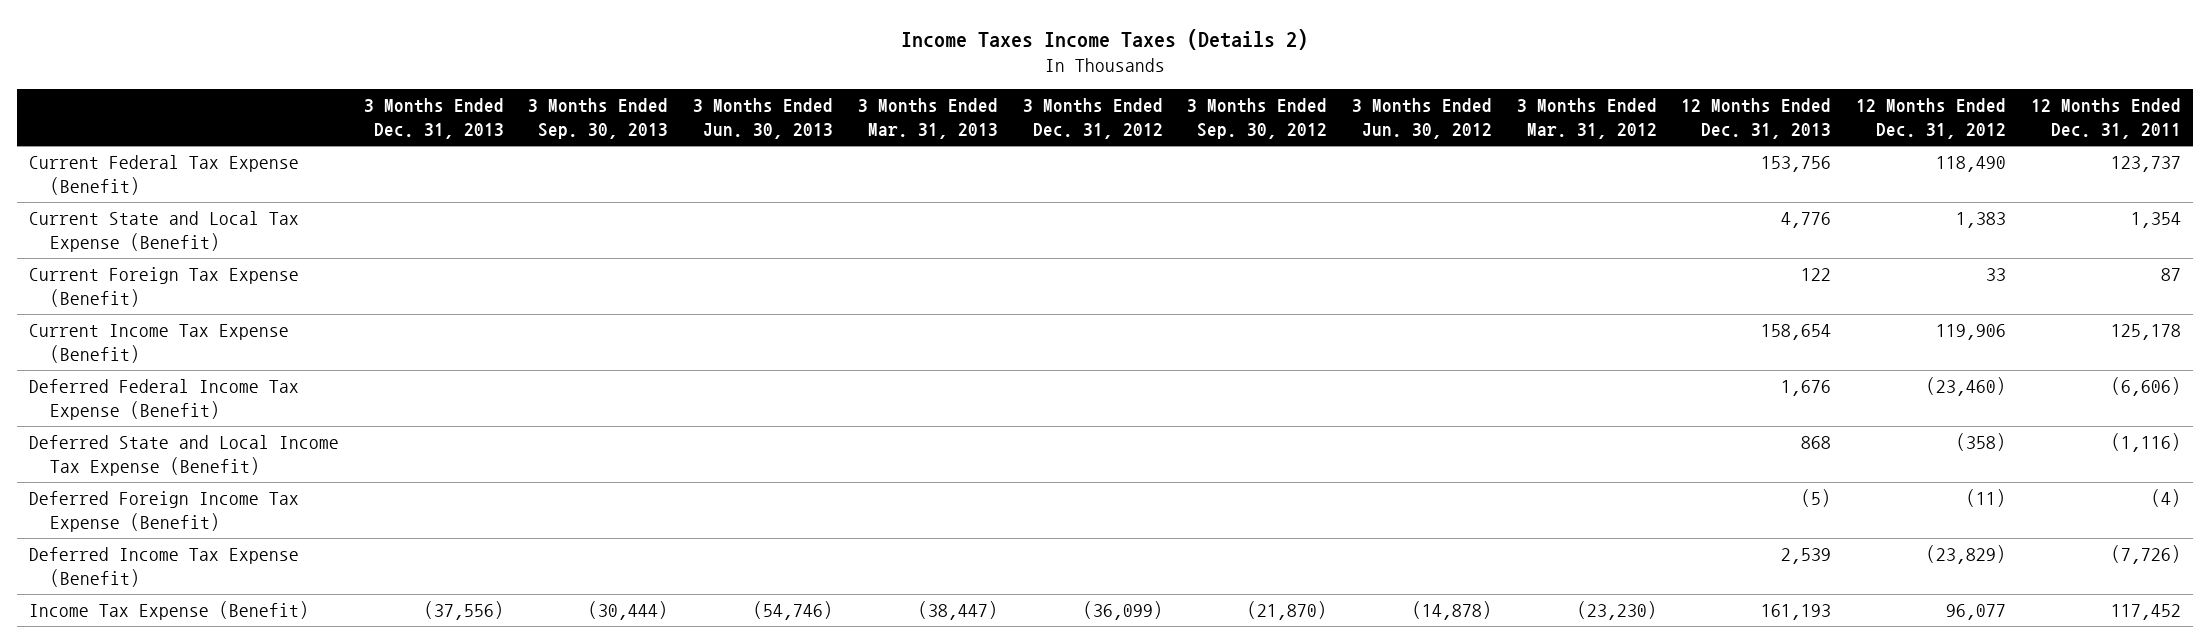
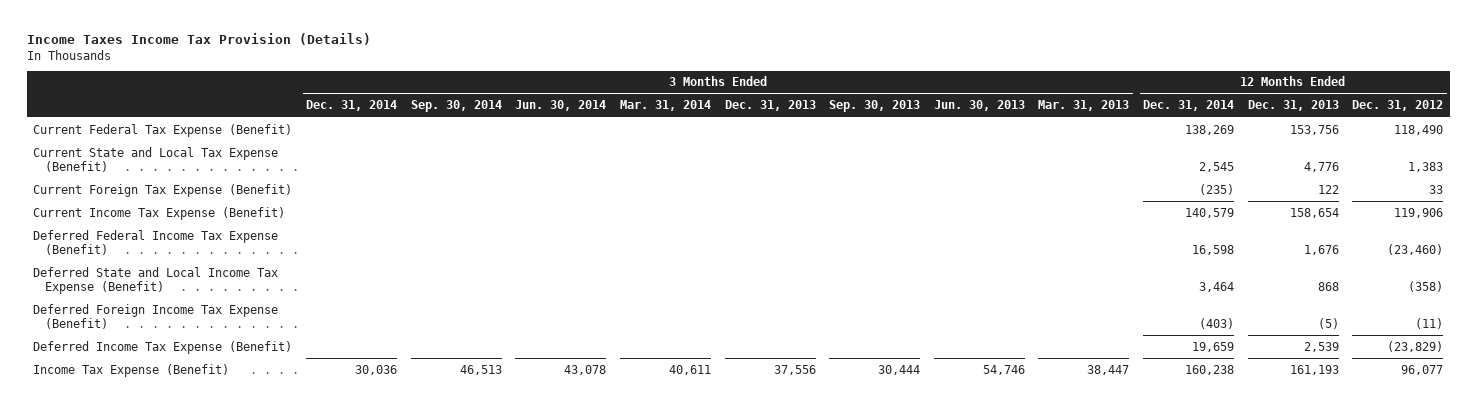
- Income Taxes Income Taxes (Details 2)
+ Income Taxes Income Tax Provision (Details)
- | 3 Months Ended Dec. 31, 2013 | 3 Months Ended Sep. 30, 2013 | 3 Months Ended Jun. 30, 2013 | 3 Months Ended Mar. 31, 2013 | 3 Months Ended Dec. 31, 2012 | 3 Months Ended Sep. 30, 2012 | 3 Months Ended Jun. 30, 2012 | 3 Months Ended Mar. 31, 2012 | 12 Months Ended Dec. 31, 2013 | 12 Months Ended Dec. 31, 2012 | 12 Months Ended Dec. 31, 2011
+ | 3 Months Ended Dec. 31, 2014 | 3 Months Ended Sep. 30, 2014 | 3 Months Ended Jun. 30, 2014 | 3 Months Ended Mar. 31, 2014 | 3 Months Ended Dec. 31, 2013 | 3 Months Ended Sep. 30, 2013 | 3 Months Ended Jun. 30, 2013 | 3 Months Ended Mar. 31, 2013 | 12 Months Ended Dec. 31, 2014 | 12 Months Ended Dec. 31, 2013 | 12 Months Ended Dec. 31, 2012
- Income Tax Expense (Benefit) | (37,556) | (30,444) | (54,746) | (38,447) | (36,099) | (21,870) | (14,878) | (23,230) | 161,193 | 96,077 | 117,452
+ Income Tax Expense (Benefit) | 30,036 | 46,513 | 43,078 | 40,611 | 37,556 | 30,444 | 54,746 | 38,447 | 160,238 | 161,193 | 96,077

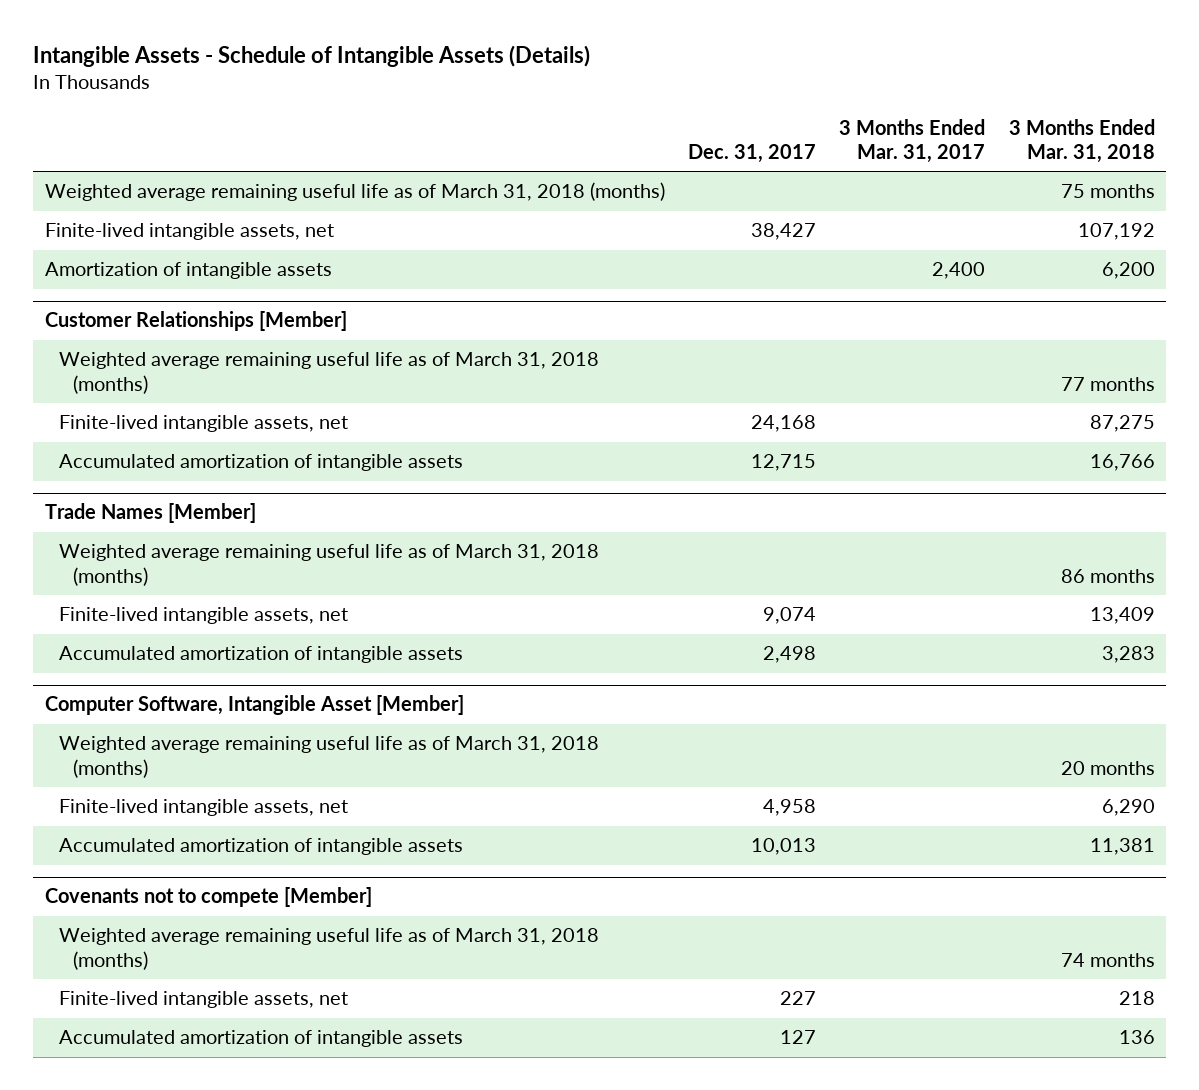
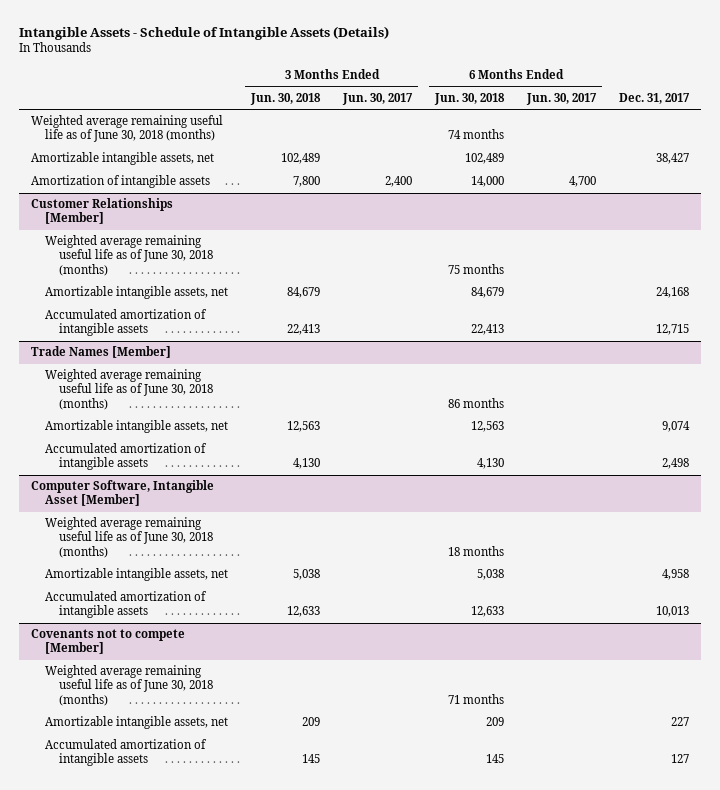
- | Dec. 31, 2017 | 3 Months Ended Mar. 31, 2017 | 3 Months Ended Mar. 31, 2018
+ | 3 Months Ended Jun. 30, 2018 | 3 Months Ended Jun. 30, 2017 | 6 Months Ended Jun. 30, 2018 | 6 Months Ended Jun. 30, 2017 | Dec. 31, 2017
- Weighted average remaining useful life as of March 31, 2018 (months) | | | 75 months
- Finite-lived intangible assets, net | 38,427 | | 107,192
+ Weighted average remaining useful life as of June 30, 2018 (months) | | | 74 months | |
+ Amortizable intangible assets, net | 102,489 | | 102,489 | | 38,427
@ Customer Relationships [Member]
- Weighted average remaining useful life as of March 31, 2018 (months) | | | 77 months
- Finite-lived intangible assets, net | 24,168 | | 87,275
+ Weighted average remaining useful life as of June 30, 2018 (months) | | | 75 months | |
+ Amortizable intangible assets, net | 84,679 | | 84,679 | | 24,168
@ Trade Names [Member]
- Weighted average remaining useful life as of March 31, 2018 (months) | | | 86 months
- Finite-lived intangible assets, net | 9,074 | | 13,409
+ Weighted average remaining useful life as of June 30, 2018 (months) | | | 86 months | |
+ Amortizable intangible assets, net | 12,563 | | 12,563 | | 9,074
@ Computer Software, Intangible Asset [Member]
- Weighted average remaining useful life as of March 31, 2018 (months) | | | 20 months
- Finite-lived intangible assets, net | 4,958 | | 6,290
+ Weighted average remaining useful life as of June 30, 2018 (months) | | | 18 months | |
+ Amortizable intangible assets, net | 5,038 | | 5,038 | | 4,958
@ Covenants not to compete [Member]
- Weighted average remaining useful life as of March 31, 2018 (months) | | | 74 months
- Finite-lived intangible assets, net | 227 | | 218
+ Weighted average remaining useful life as of June 30, 2018 (months) | | | 71 months | |
+ Amortizable intangible assets, net | 209 | | 209 | | 227

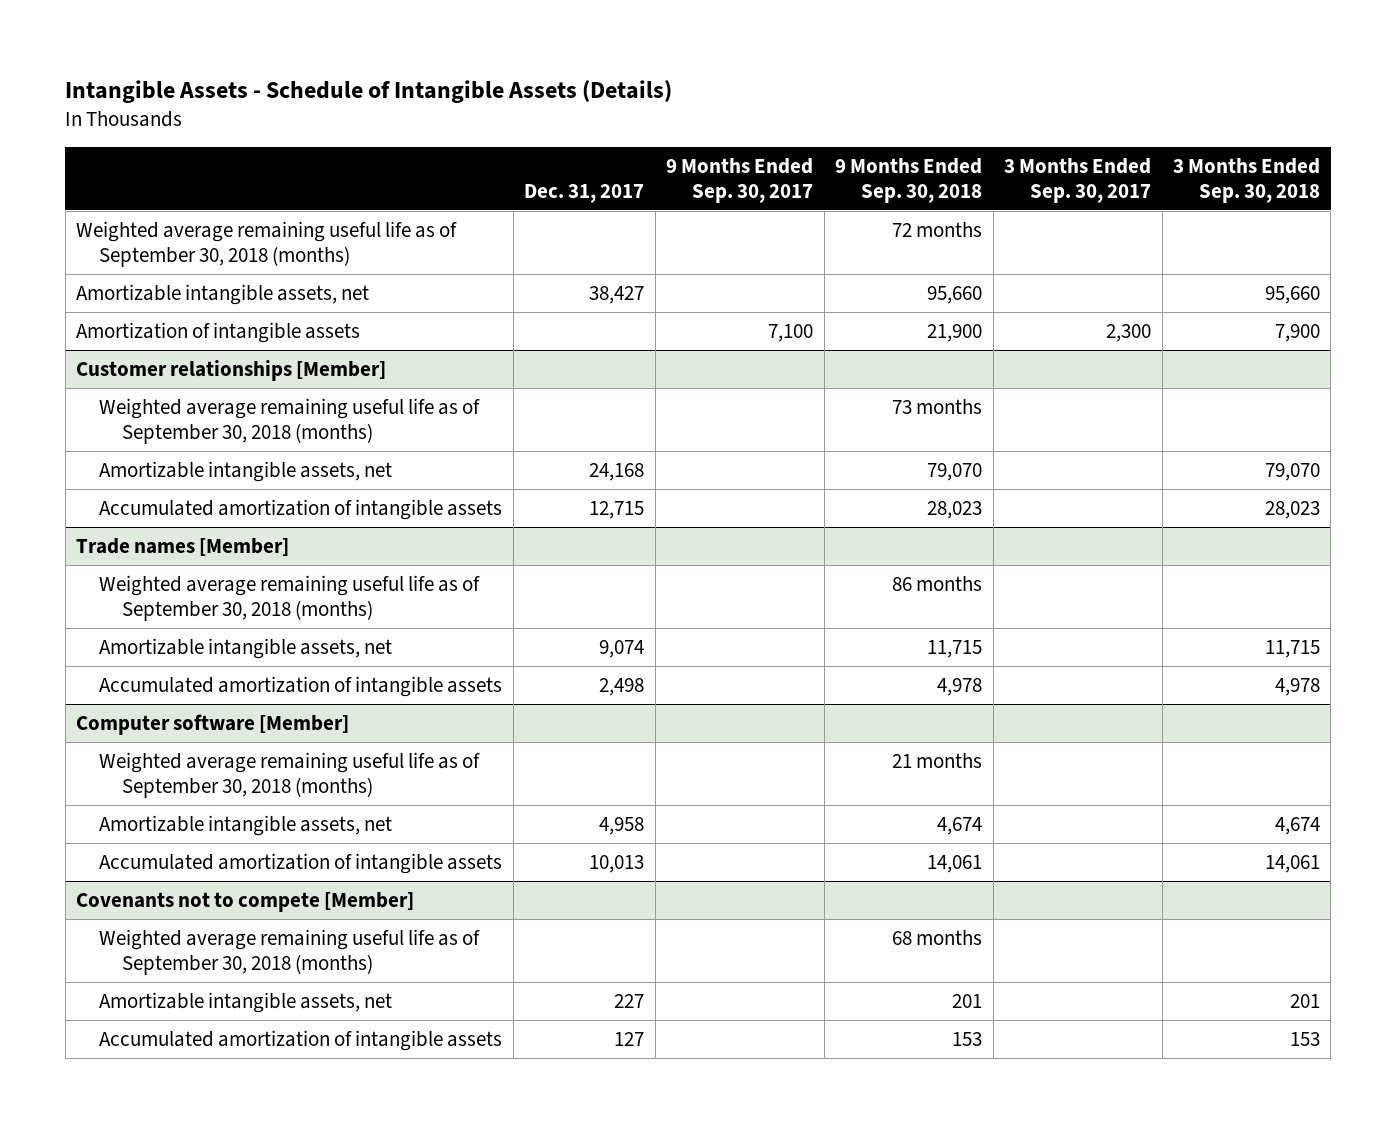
- | 3 Months Ended Jun. 30, 2018 | 3 Months Ended Jun. 30, 2017 | 6 Months Ended Jun. 30, 2018 | 6 Months Ended Jun. 30, 2017 | Dec. 31, 2017
+ | Dec. 31, 2017 | 9 Months Ended Sep. 30, 2017 | 9 Months Ended Sep. 30, 2018 | 3 Months Ended Sep. 30, 2017 | 3 Months Ended Sep. 30, 2018
- Weighted average remaining useful life as of June 30, 2018 (months) | | | 74 months | |
+ Weighted average remaining useful life as of September 30, 2018 (months) | | | 72 months | |
- Customer Relationships [Member]
- Weighted average remaining useful life as of June 30, 2018 (months) | | | 75 months | |
+ Customer relationships [Member]
+ Weighted average remaining useful life as of September 30, 2018 (months) | | | 73 months | |
- Trade Names [Member]
- Weighted average remaining useful life as of June 30, 2018 (months) | | | 86 months | |
+ Trade names [Member]
+ Weighted average remaining useful life as of September 30, 2018 (months) | | | 86 months | |
- Computer Software, Intangible Asset [Member]
- Weighted average remaining useful life as of June 30, 2018 (months) | | | 18 months | |
+ Computer software [Member]
+ Weighted average remaining useful life as of September 30, 2018 (months) | | | 21 months | |
@ Covenants not to compete [Member]
- Weighted average remaining useful life as of June 30, 2018 (months) | | | 71 months | |
+ Weighted average remaining useful life as of September 30, 2018 (months) | | | 68 months | |

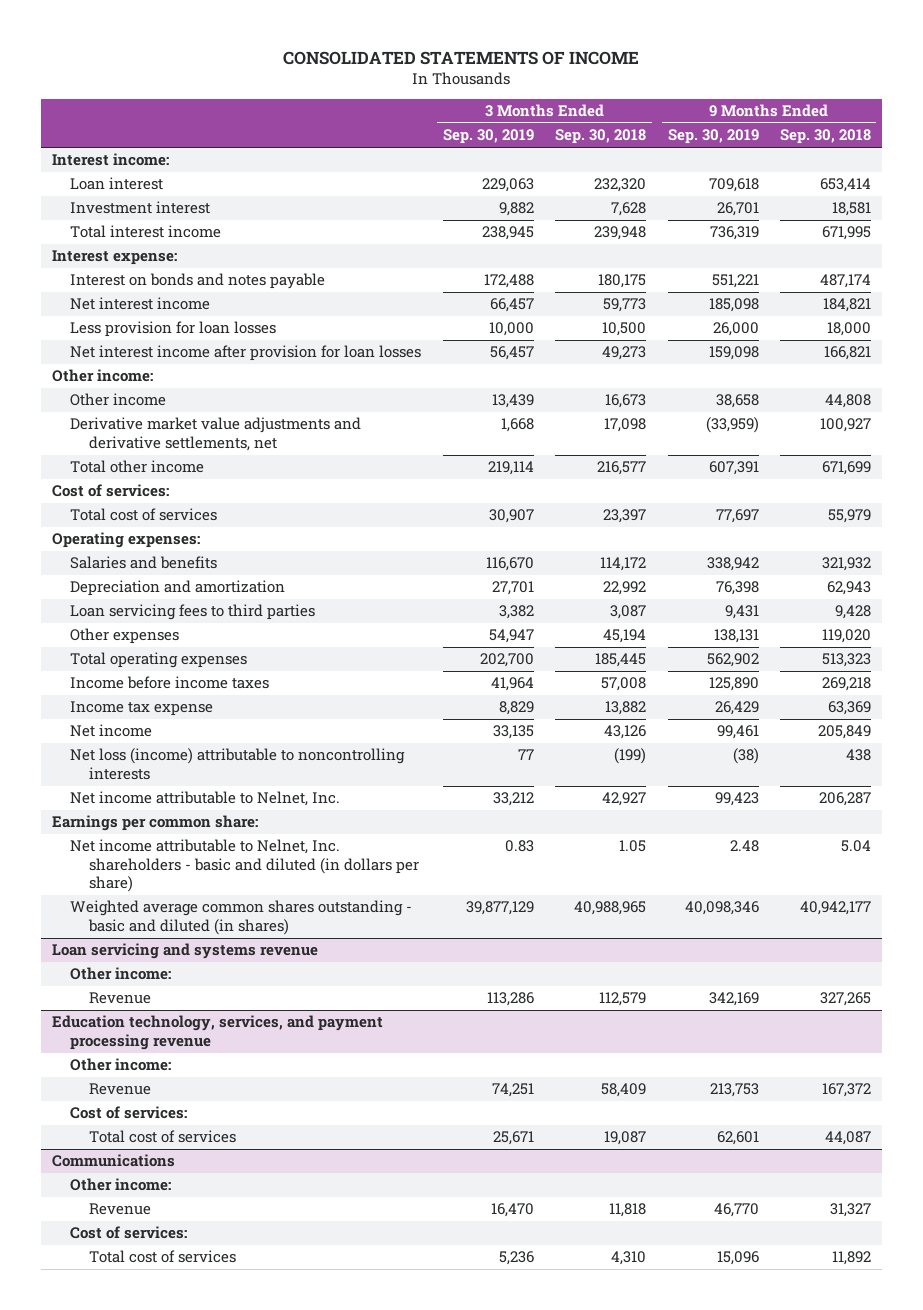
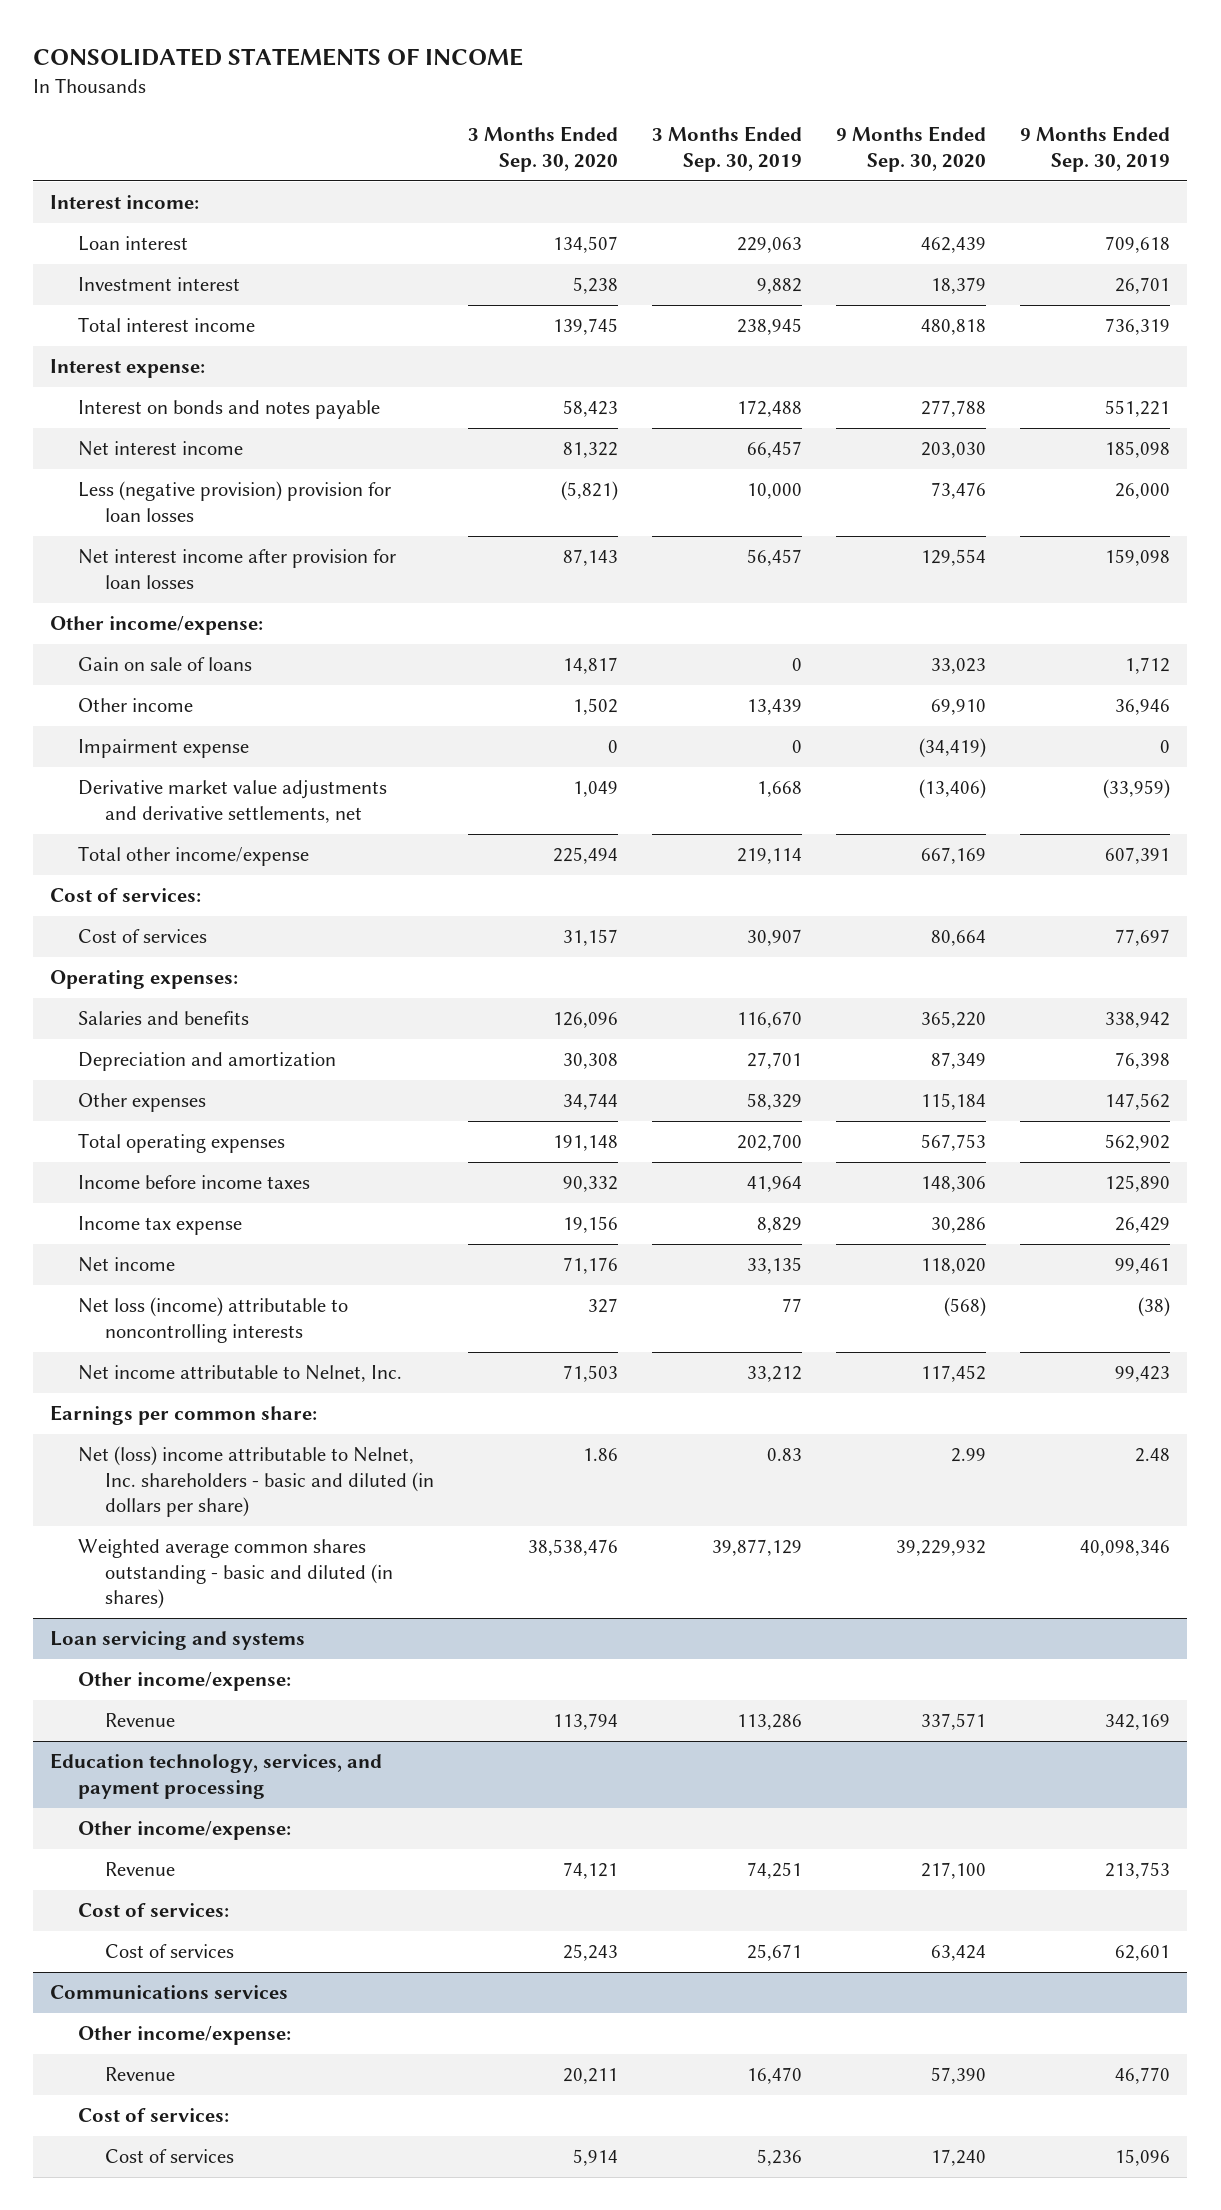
- | 3 Months Ended Sep. 30, 2019 | 3 Months Ended Sep. 30, 2018 | 9 Months Ended Sep. 30, 2019 | 9 Months Ended Sep. 30, 2018
+ | 3 Months Ended Sep. 30, 2020 | 3 Months Ended Sep. 30, 2019 | 9 Months Ended Sep. 30, 2020 | 9 Months Ended Sep. 30, 2019
- Less provision for loan losses | 10,000 | 10,500 | 26,000 | 18,000
+ Less (negative provision) provision for loan losses | (5,821) | 10,000 | 73,476 | 26,000
- Other income:
- Other income | 13,439 | 16,673 | 38,658 | 44,808
+ Other income/expense:
+ Gain on sale of loans | 14,817 | 0 | 33,023 | 1,712
+ Other income | 1,502 | 13,439 | 69,910 | 36,946
+ Impairment expense | 0 | 0 | (34,419) | 0
- Total other income | 219,114 | 216,577 | 607,391 | 671,699
+ Total other income/expense | 225,494 | 219,114 | 667,169 | 607,391
- Total cost of services | 30,907 | 23,397 | 77,697 | 55,979
+ Cost of services | 31,157 | 30,907 | 80,664 | 77,697
- Loan servicing fees to third parties | 3,382 | 3,087 | 9,431 | 9,428
- Other expenses | 54,947 | 45,194 | 138,131 | 119,020
+ Other expenses | 34,744 | 58,329 | 115,184 | 147,562
- Net income attributable to Nelnet, Inc. shareholders - basic and diluted (in dollars per share) | 0.83 | 1.05 | 2.48 | 5.04
+ Net (loss) income attributable to Nelnet, Inc. shareholders - basic and diluted (in dollars per share) | 1.86 | 0.83 | 2.99 | 2.48
- Loan servicing and systems revenue
- Other income:
+ Loan servicing and systems
+ Other income/expense:
- Education technology, services, and payment processing revenue
- Other income:
+ Education technology, services, and payment processing
+ Other income/expense:
- Total cost of services | 25,671 | 19,087 | 62,601 | 44,087
- Communications
- Other income:
+ Cost of services | 25,243 | 25,671 | 63,424 | 62,601
+ Communications services
+ Other income/expense:
- Total cost of services | 5,236 | 4,310 | 15,096 | 11,892
+ Cost of services | 5,914 | 5,236 | 17,240 | 15,096

